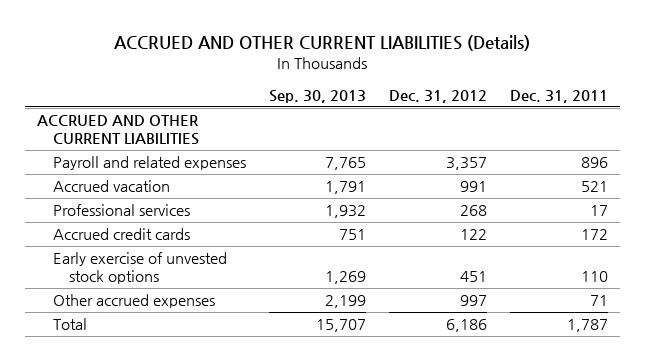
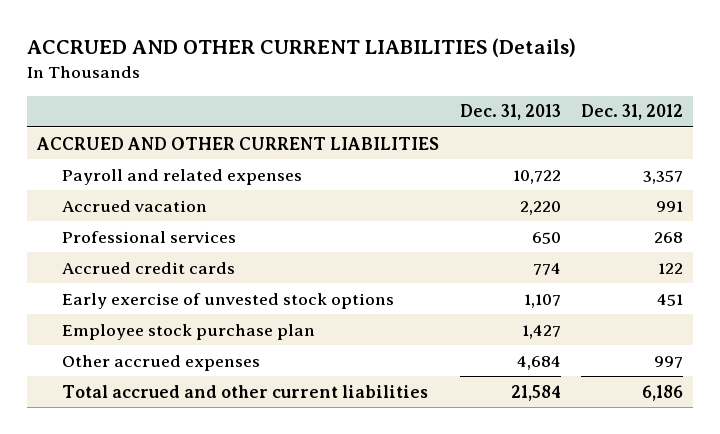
- | Sep. 30, 2013 | Dec. 31, 2012 | Dec. 31, 2011
+ | Dec. 31, 2013 | Dec. 31, 2012
+ Employee stock purchase plan | 1,427 |
- Total | 15,707 | 6,186 | 1,787
+ Total accrued and other current liabilities | 21,584 | 6,186

